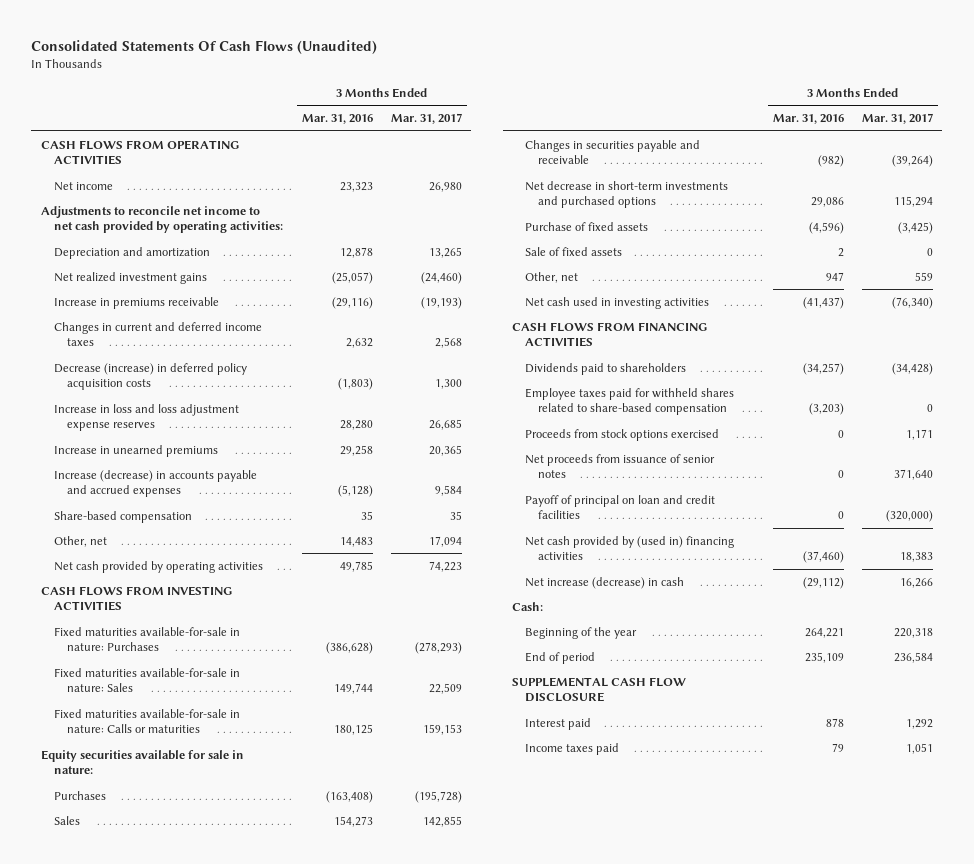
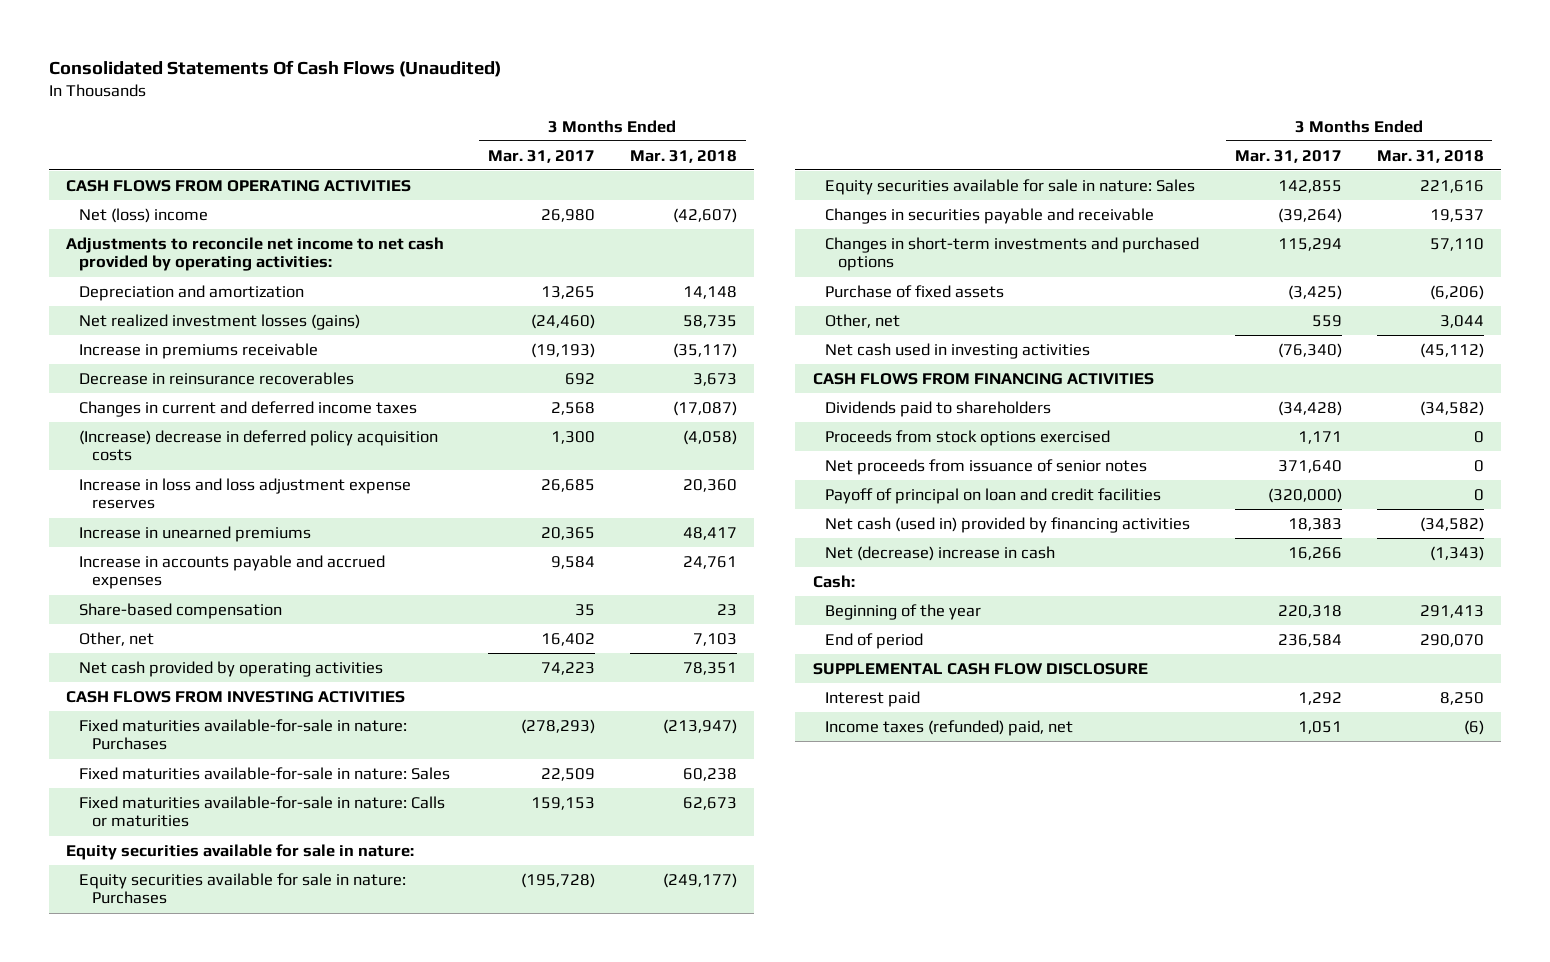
- | 3 Months Ended Mar. 31, 2016 | 3 Months Ended Mar. 31, 2017
+ | 3 Months Ended Mar. 31, 2017 | 3 Months Ended Mar. 31, 2018
- Net income | 23,323 | 26,980
+ Net (loss) income | 26,980 | (42,607)
- Net realized investment gains | (25,057) | (24,460)
+ Net realized investment losses (gains) | (24,460) | 58,735
+ Decrease in reinsurance recoverables | 692 | 3,673
- Decrease (increase) in deferred policy acquisition costs | (1,803) | 1,300
+ (Increase) decrease in deferred policy acquisition costs | 1,300 | (4,058)
- Increase (decrease) in accounts payable and accrued expenses | (5,128) | 9,584
+ Increase in accounts payable and accrued expenses | 9,584 | 24,761
- Other, net | 14,483 | 17,094
+ Other, net | 16,402 | 7,103
- Purchases | (163,408) | (195,728)
- Sales | 154,273 | 142,855
+ Equity securities available for sale in nature: Purchases | (195,728) | (249,177)
+ Equity securities available for sale in nature: Sales | 142,855 | 221,616
- Net decrease in short-term investments and purchased options | 29,086 | 115,294
+ Changes in short-term investments and purchased options | 115,294 | 57,110
- Sale of fixed assets | 2 | 0
- Employee taxes paid for withheld shares related to share-based compensation | (3,203) | 0
- Net cash provided by (used in) financing activities | (37,460) | 18,383
- Net increase (decrease) in cash | (29,112) | 16,266
+ Net cash (used in) provided by financing activities | 18,383 | (34,582)
+ Net (decrease) increase in cash | 16,266 | (1,343)
- Income taxes paid | 79 | 1,051
+ Income taxes (refunded) paid, net | 1,051 | (6)

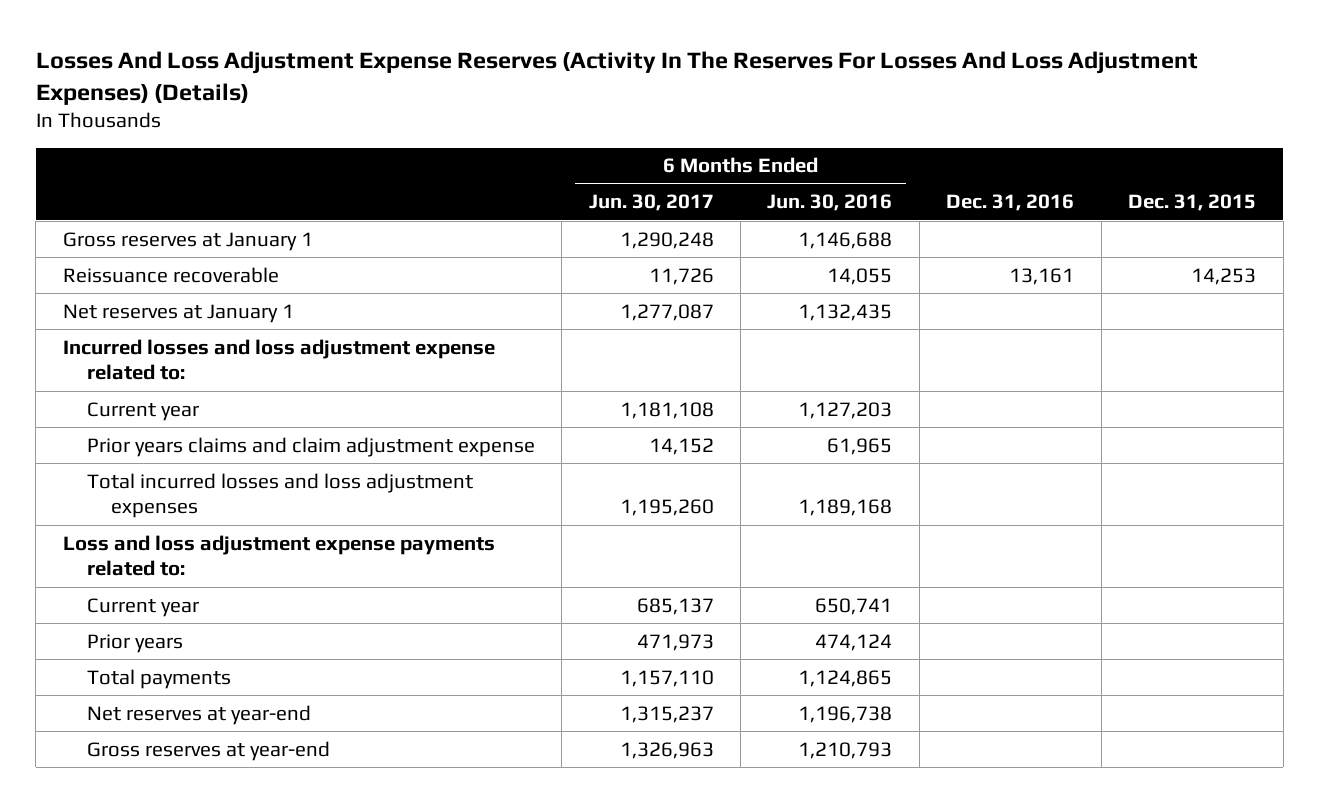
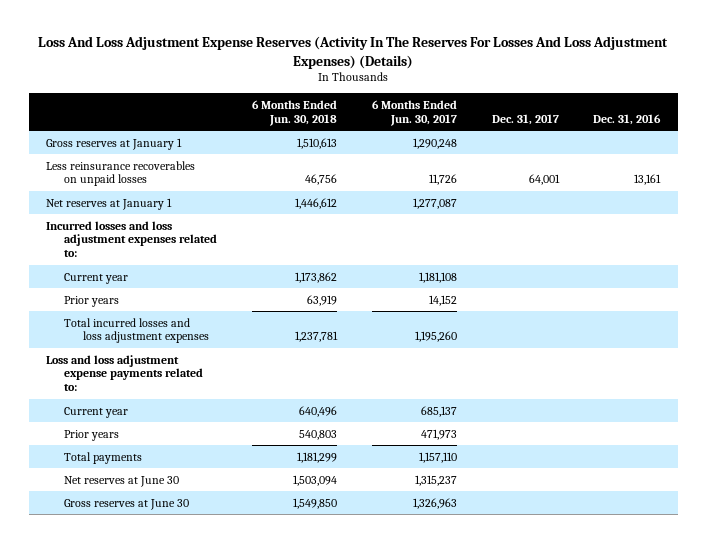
- Losses And Loss Adjustment Expense Reserves (Activity In The Reserves For Losses And Loss Adjustment Expenses) (Details)
+ Loss And Loss Adjustment Expense Reserves (Activity In The Reserves For Losses And Loss Adjustment Expenses) (Details)
- | 6 Months Ended Jun. 30, 2017 | 6 Months Ended Jun. 30, 2016 | Dec. 31, 2016 | Dec. 31, 2015
+ | 6 Months Ended Jun. 30, 2018 | 6 Months Ended Jun. 30, 2017 | Dec. 31, 2017 | Dec. 31, 2016
- Reissuance recoverable | 11,726 | 14,055 | 13,161 | 14,253
+ Less reinsurance recoverables on unpaid losses | 46,756 | 11,726 | 64,001 | 13,161
- Incurred losses and loss adjustment expense related to:
+ Incurred losses and loss adjustment expenses related to:
- Prior years claims and claim adjustment expense | 14,152 | 61,965 | |
+ Prior years | 63,919 | 14,152 | |
- Net reserves at year-end | 1,315,237 | 1,196,738 | |
- Gross reserves at year-end | 1,326,963 | 1,210,793 | |
+ Net reserves at June 30 | 1,503,094 | 1,315,237 | |
+ Gross reserves at June 30 | 1,549,850 | 1,326,963 | |

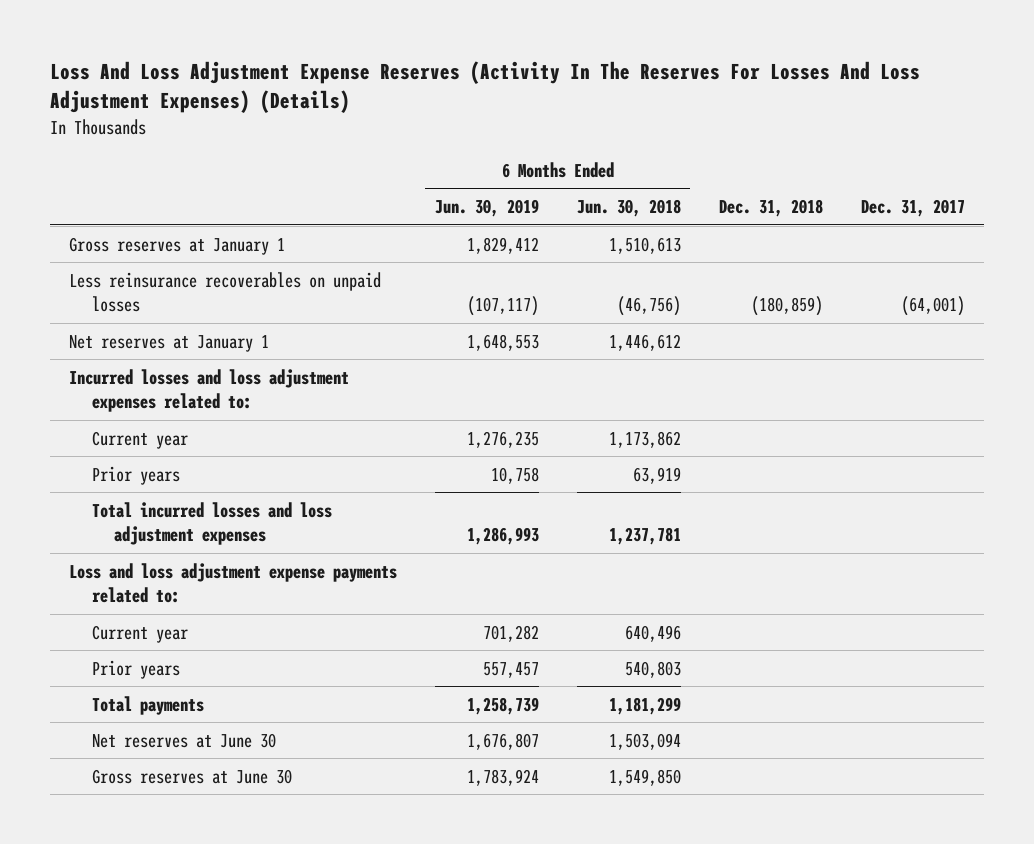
- | 6 Months Ended Jun. 30, 2018 | 6 Months Ended Jun. 30, 2017 | Dec. 31, 2017 | Dec. 31, 2016
+ | 6 Months Ended Jun. 30, 2019 | 6 Months Ended Jun. 30, 2018 | Dec. 31, 2018 | Dec. 31, 2017
- Less reinsurance recoverables on unpaid losses | 46,756 | 11,726 | 64,001 | 13,161
+ Less reinsurance recoverables on unpaid losses | (107,117) | (46,756) | (180,859) | (64,001)

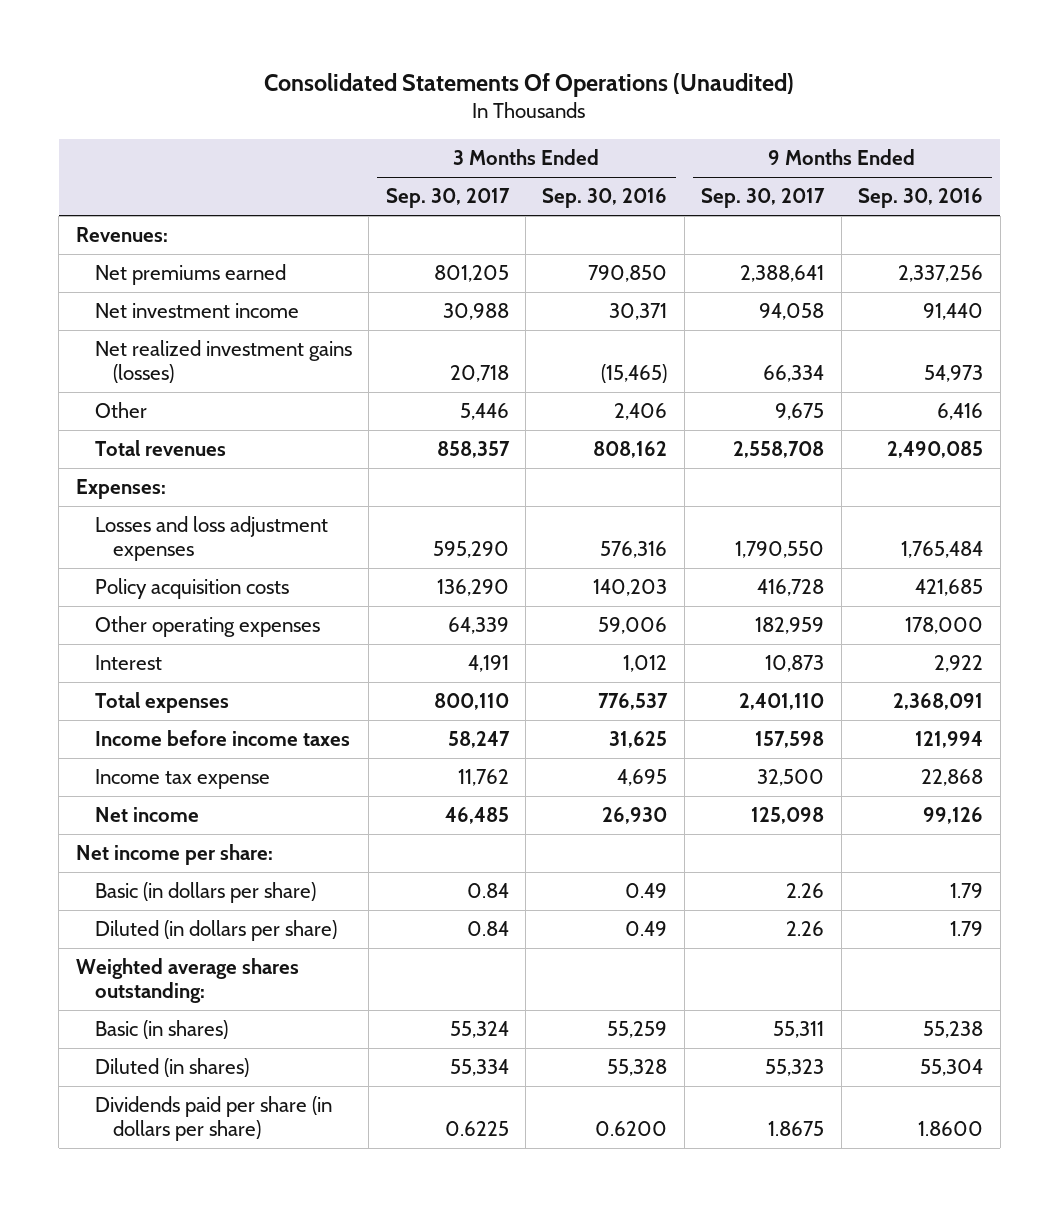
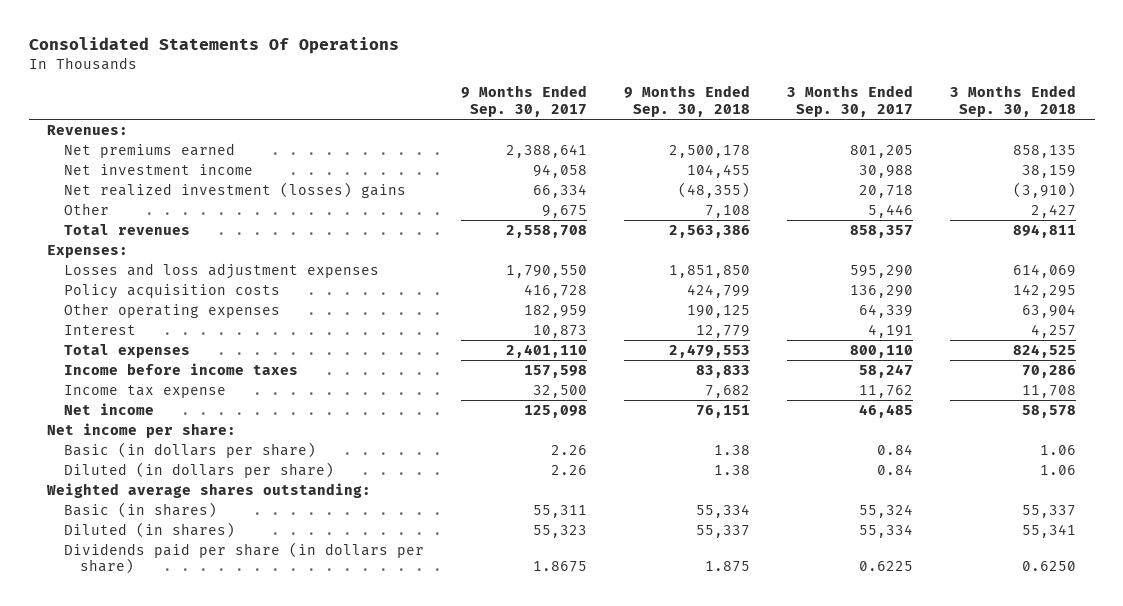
- Consolidated Statements Of Operations (Unaudited)
+ Consolidated Statements Of Operations
- | 3 Months Ended Sep. 30, 2017 | 3 Months Ended Sep. 30, 2016 | 9 Months Ended Sep. 30, 2017 | 9 Months Ended Sep. 30, 2016
+ | 9 Months Ended Sep. 30, 2017 | 9 Months Ended Sep. 30, 2018 | 3 Months Ended Sep. 30, 2017 | 3 Months Ended Sep. 30, 2018
- Net realized investment gains (losses) | 20,718 | (15,465) | 66,334 | 54,973
+ Net realized investment (losses) gains | 66,334 | (48,355) | 20,718 | (3,910)

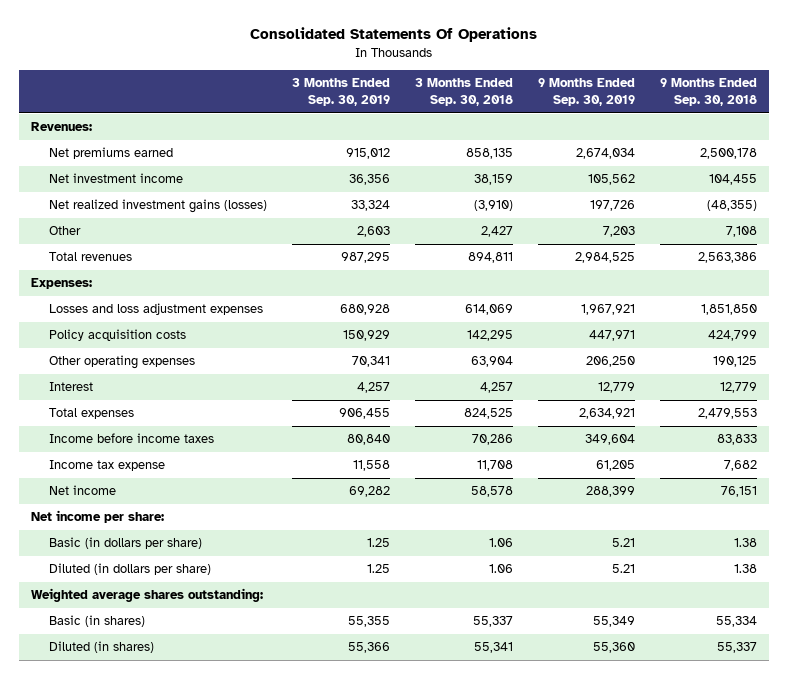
- | 9 Months Ended Sep. 30, 2017 | 9 Months Ended Sep. 30, 2018 | 3 Months Ended Sep. 30, 2017 | 3 Months Ended Sep. 30, 2018
+ | 3 Months Ended Sep. 30, 2019 | 3 Months Ended Sep. 30, 2018 | 9 Months Ended Sep. 30, 2019 | 9 Months Ended Sep. 30, 2018
- Net realized investment (losses) gains | 66,334 | (48,355) | 20,718 | (3,910)
+ Net realized investment gains (losses) | 33,324 | (3,910) | 197,726 | (48,355)
- Dividends paid per share (in dollars per share) | 1.8675 | 1.875 | 0.6225 | 0.6250

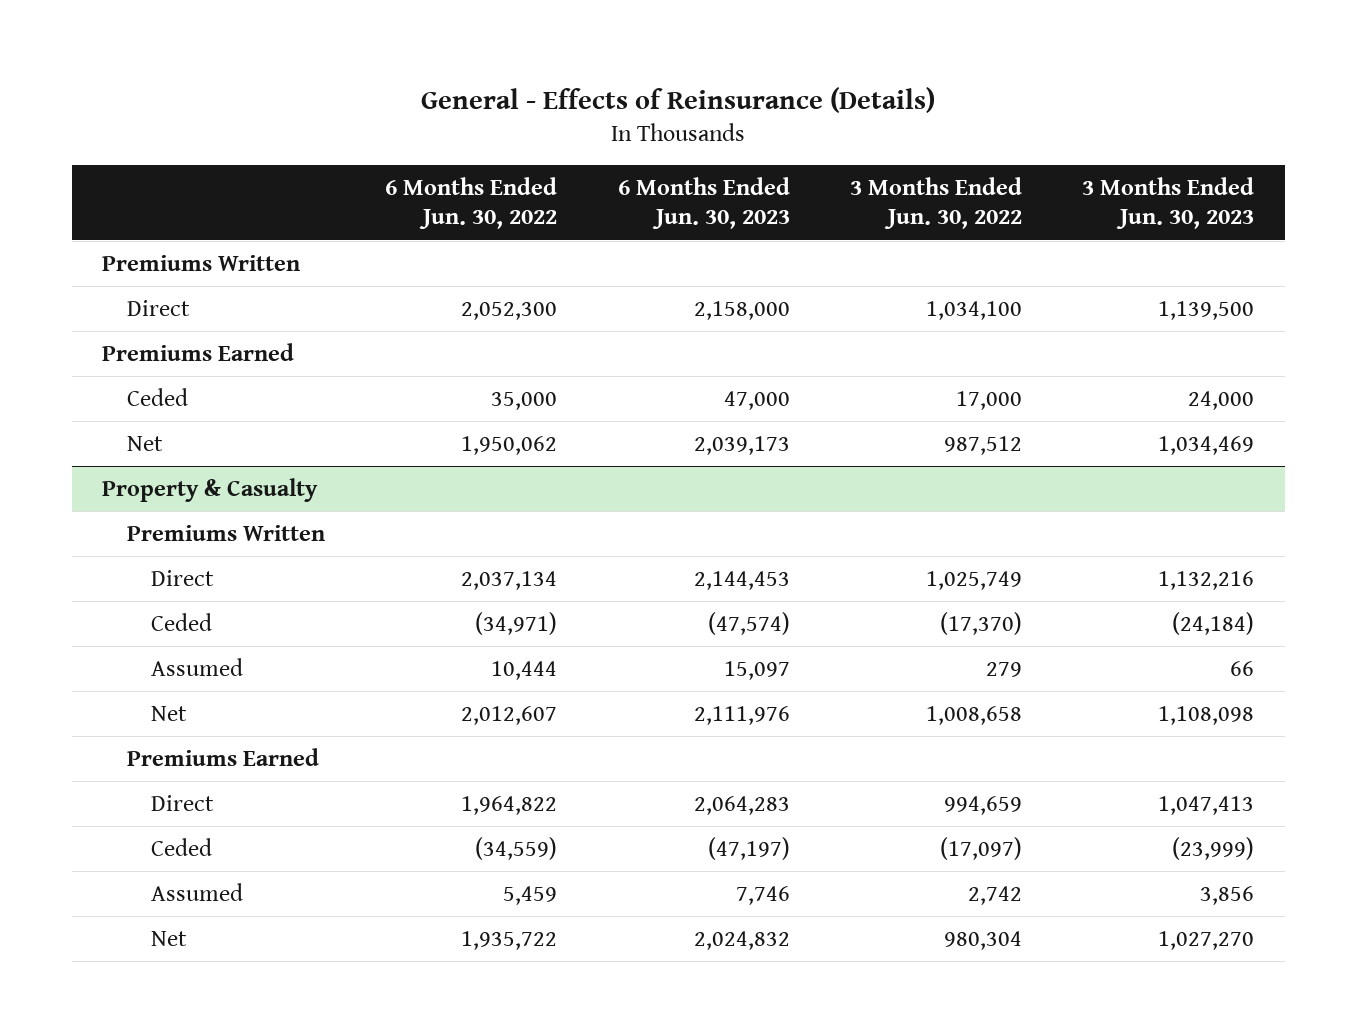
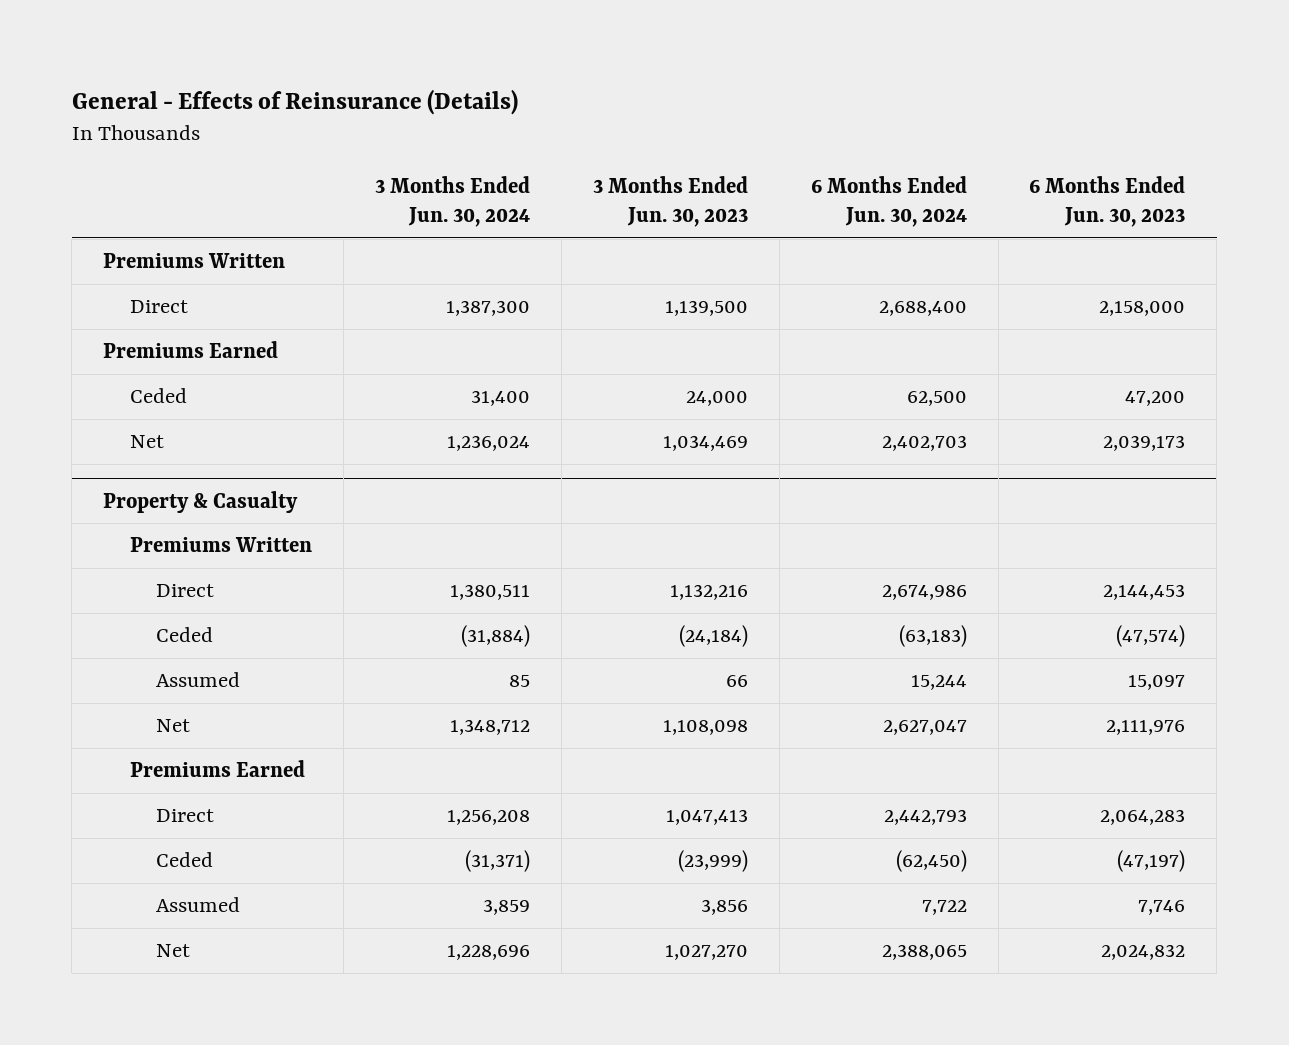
- | 6 Months Ended Jun. 30, 2022 | 6 Months Ended Jun. 30, 2023 | 3 Months Ended Jun. 30, 2022 | 3 Months Ended Jun. 30, 2023
+ | 3 Months Ended Jun. 30, 2024 | 3 Months Ended Jun. 30, 2023 | 6 Months Ended Jun. 30, 2024 | 6 Months Ended Jun. 30, 2023
- Ceded | 35,000 | 47,000 | 17,000 | 24,000
+ Ceded | 31,400 | 24,000 | 62,500 | 47,200

